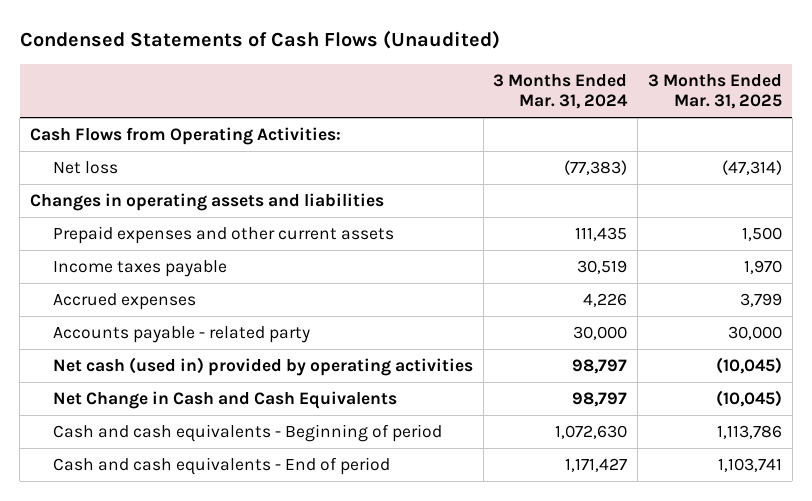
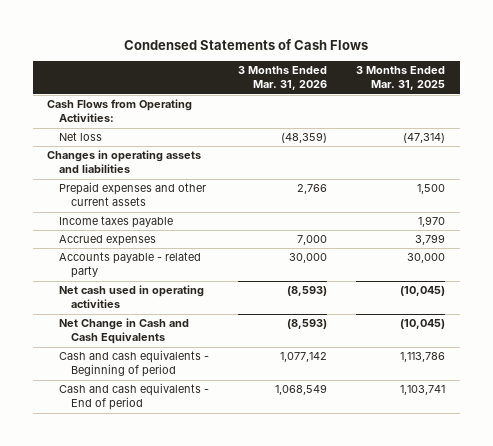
- Condensed Statements of Cash Flows (Unaudited)
+ Condensed Statements of Cash Flows
- | 3 Months Ended Mar. 31, 2024 | 3 Months Ended Mar. 31, 2025
+ | 3 Months Ended Mar. 31, 2026 | 3 Months Ended Mar. 31, 2025
- Net cash (used in) provided by operating activities | 98,797 | (10,045)
+ Net cash used in operating activities | (8,593) | (10,045)

